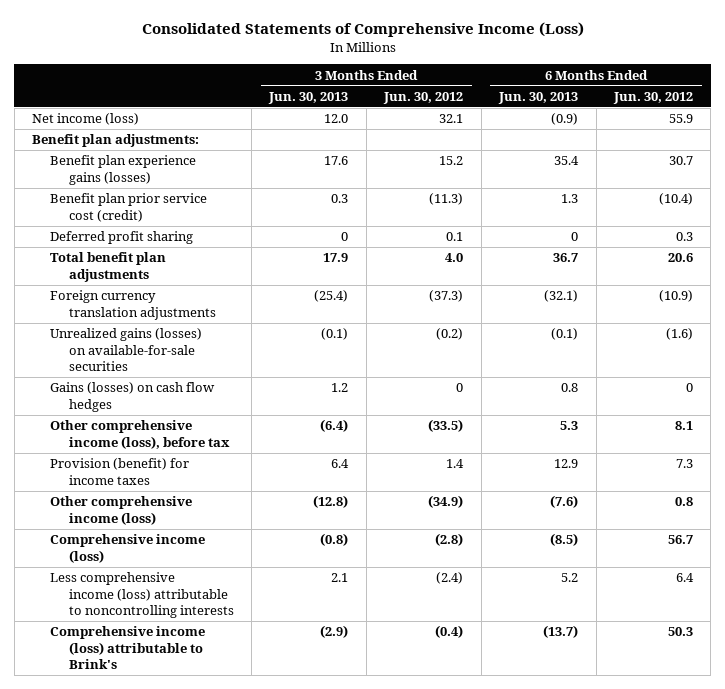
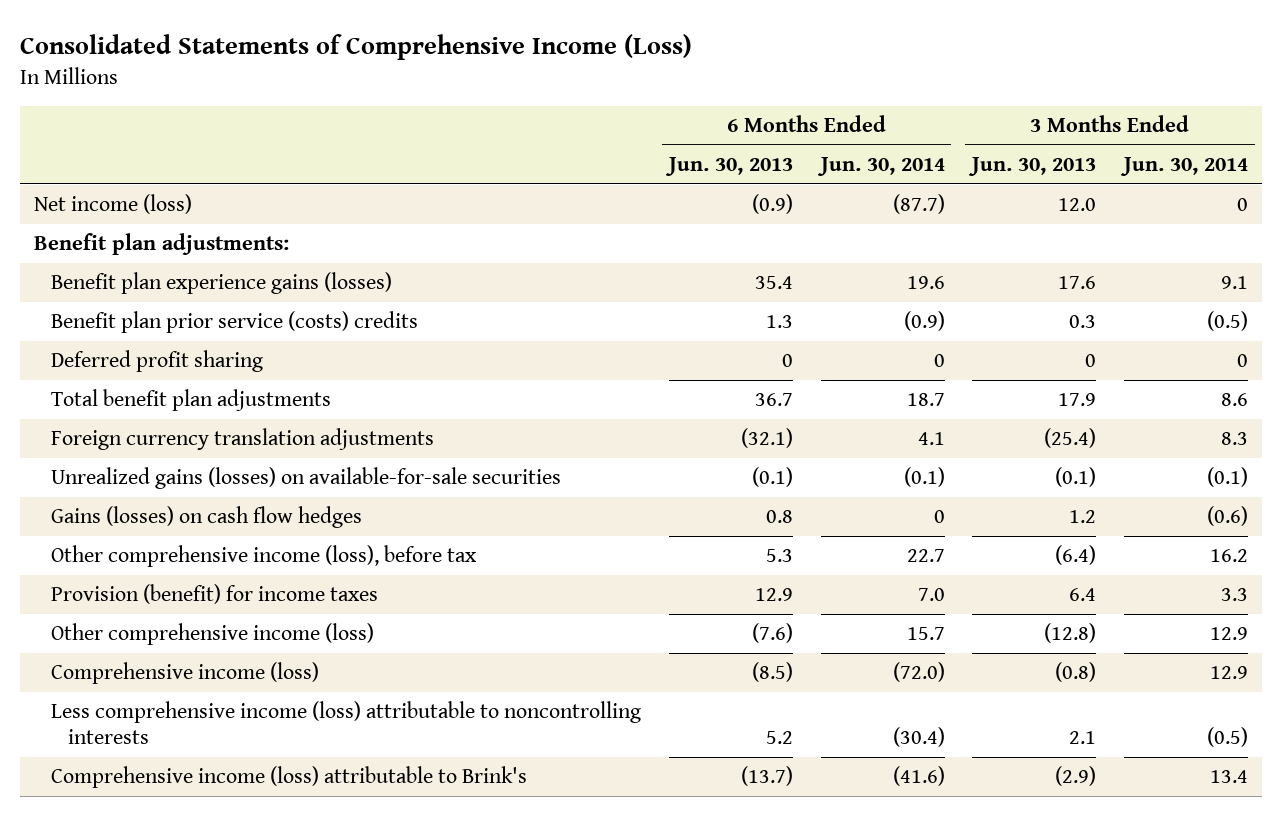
- | 3 Months Ended Jun. 30, 2013 | 3 Months Ended Jun. 30, 2012 | 6 Months Ended Jun. 30, 2013 | 6 Months Ended Jun. 30, 2012
+ | 6 Months Ended Jun. 30, 2013 | 6 Months Ended Jun. 30, 2014 | 3 Months Ended Jun. 30, 2013 | 3 Months Ended Jun. 30, 2014
- Benefit plan prior service cost (credit) | 0.3 | (11.3) | 1.3 | (10.4)
+ Benefit plan prior service (costs) credits | 1.3 | (0.9) | 0.3 | (0.5)

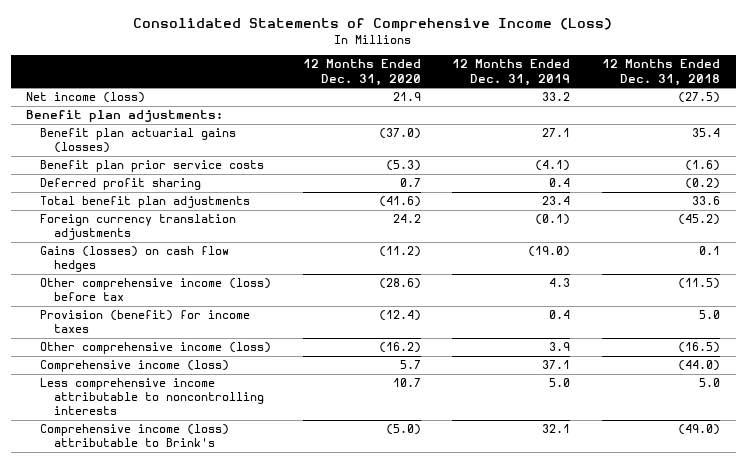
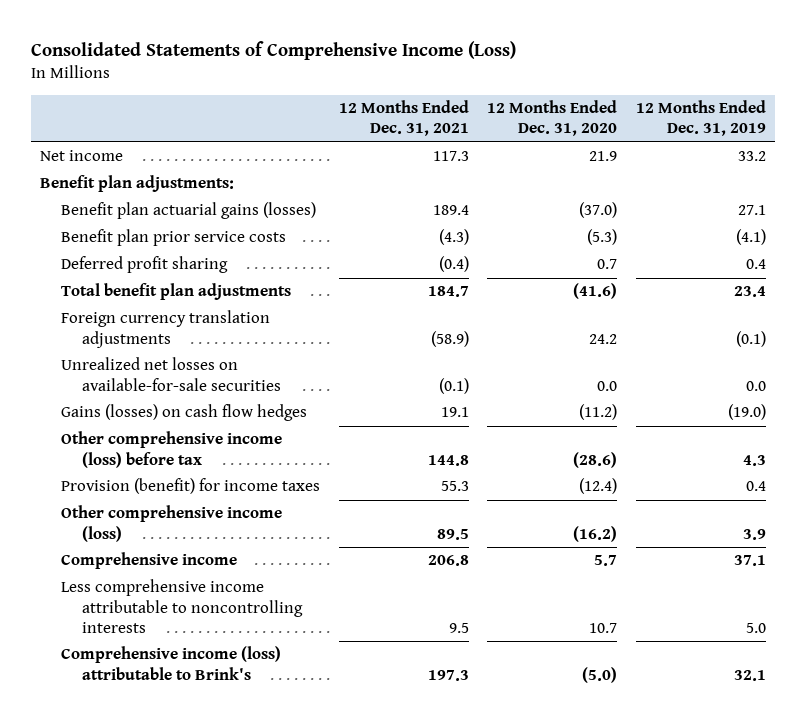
- | 12 Months Ended Dec. 31, 2020 | 12 Months Ended Dec. 31, 2019 | 12 Months Ended Dec. 31, 2018
+ | 12 Months Ended Dec. 31, 2021 | 12 Months Ended Dec. 31, 2020 | 12 Months Ended Dec. 31, 2019
- Net income (loss) | 21.9 | 33.2 | (27.5)
+ Net income | 117.3 | 21.9 | 33.2
+ Unrealized net losses on available-for-sale securities | (0.1) | 0.0 | 0.0
- Comprehensive income (loss) | 5.7 | 37.1 | (44.0)
+ Comprehensive income | 206.8 | 5.7 | 37.1

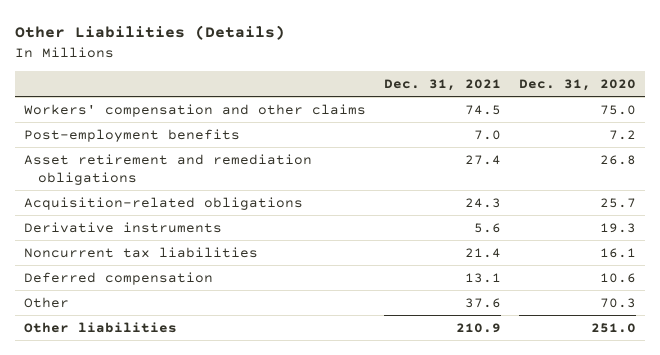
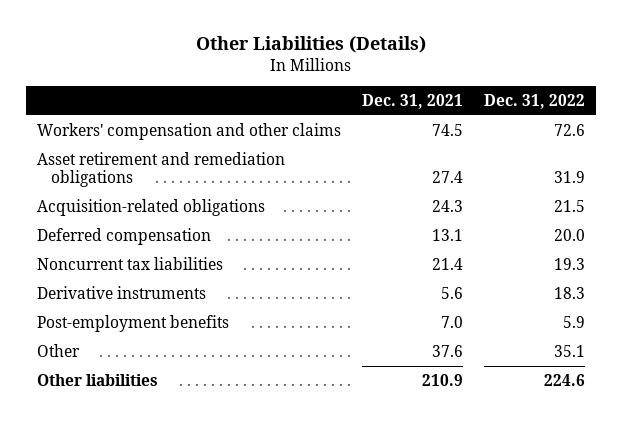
- | Dec. 31, 2021 | Dec. 31, 2020
+ | Dec. 31, 2021 | Dec. 31, 2022
moved down: Noncurrent tax liabilities | 21.4 | 19.3
moved down: Derivative instruments | 5.6 | 18.3
moved down: Post-employment benefits | 7.0 | 5.9

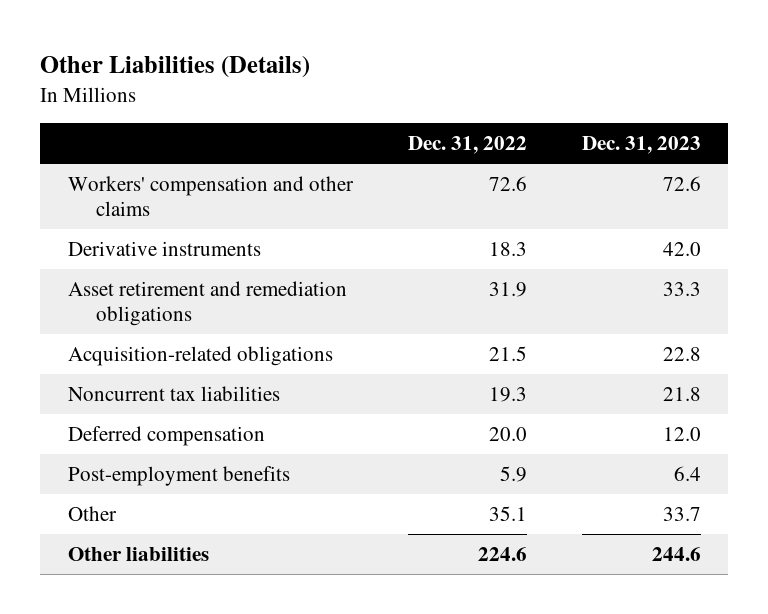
- | Dec. 31, 2021 | Dec. 31, 2022
+ | Dec. 31, 2022 | Dec. 31, 2023
moved up: Derivative instruments | 18.3 | 42.0
moved down: Deferred compensation | 20.0 | 12.0

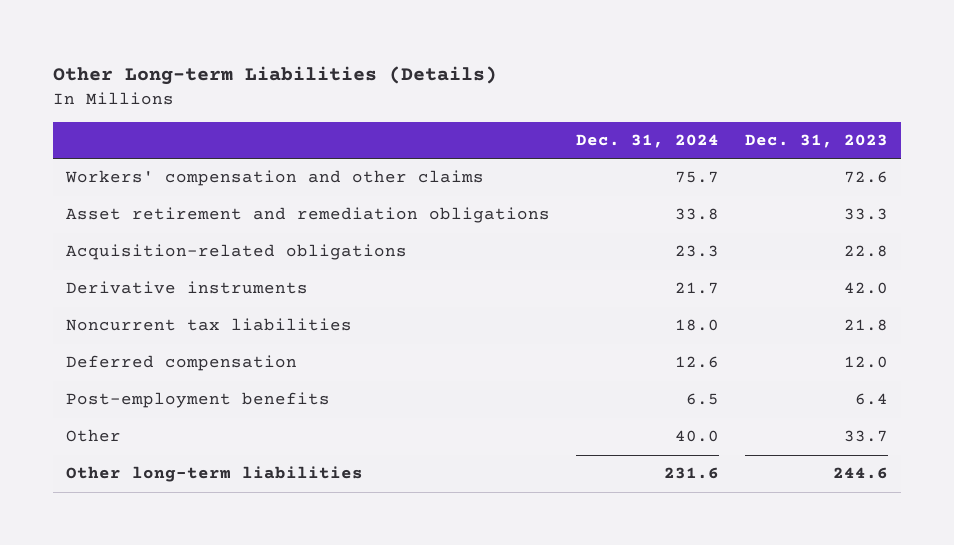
- Other Liabilities (Details)
+ Other Long-term Liabilities (Details)
- | Dec. 31, 2022 | Dec. 31, 2023
+ | Dec. 31, 2024 | Dec. 31, 2023
moved down: Derivative instruments | 21.7 | 42.0
- Other liabilities | 224.6 | 244.6
+ Other long-term liabilities | 231.6 | 244.6

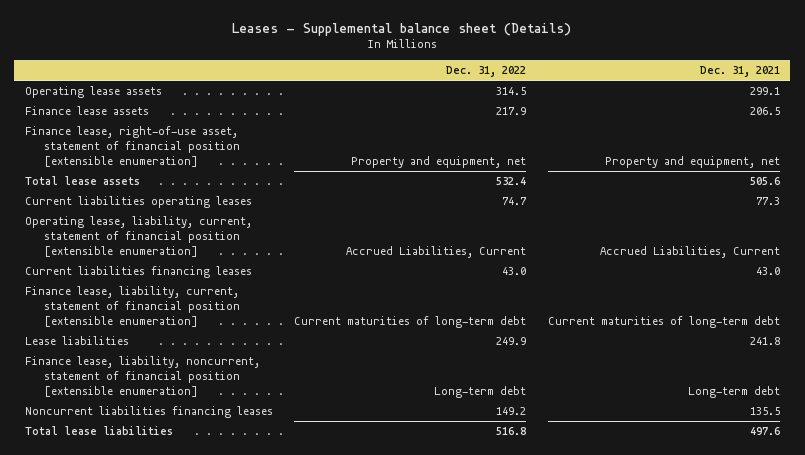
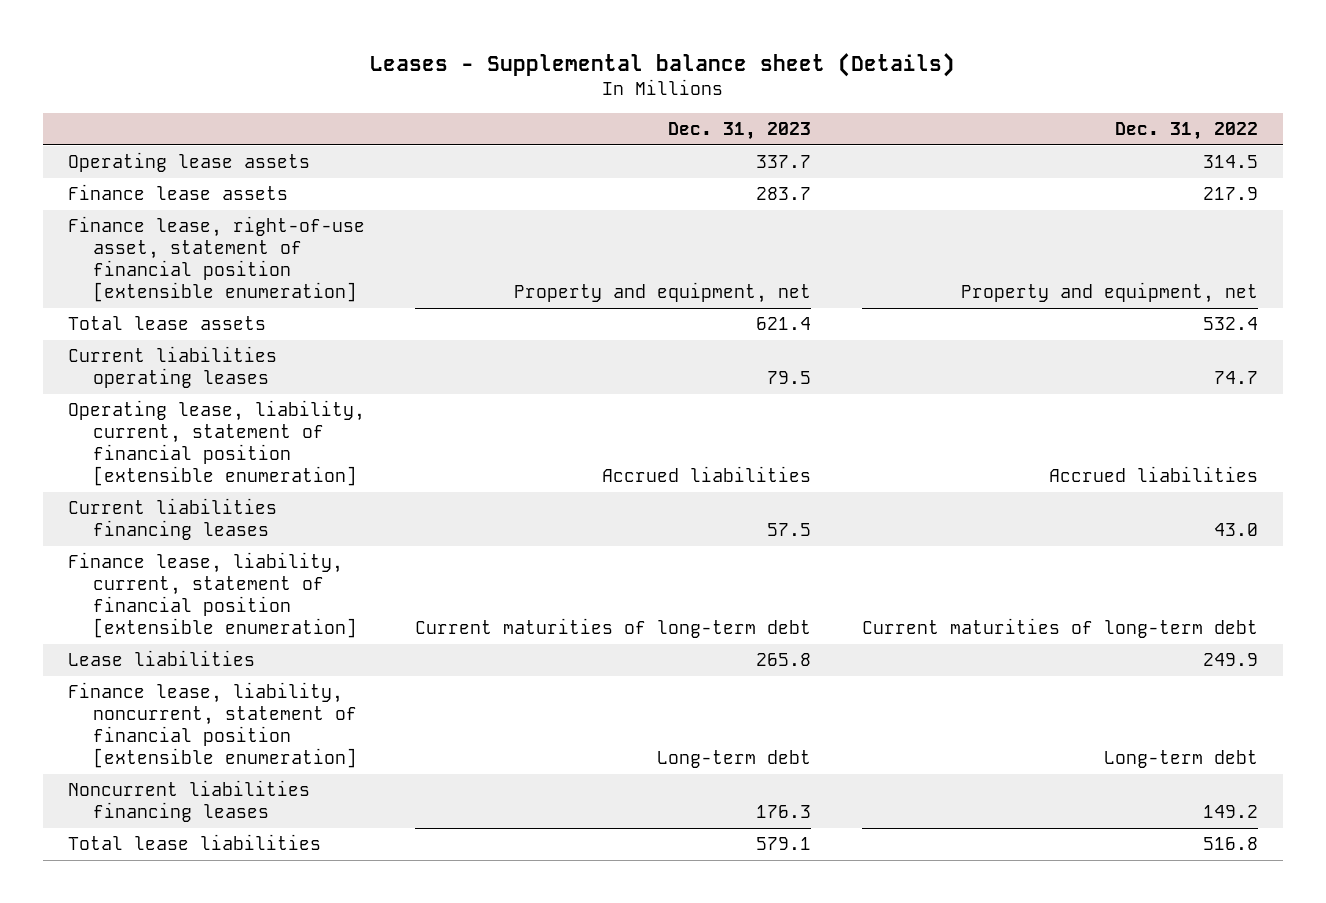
- | Dec. 31, 2022 | Dec. 31, 2021
+ | Dec. 31, 2023 | Dec. 31, 2022
- Operating lease, liability, current, statement of financial position [extensible enumeration] | Accrued Liabilities, Current | Accrued Liabilities, Current
+ Operating lease, liability, current, statement of financial position [extensible enumeration] | Accrued liabilities | Accrued liabilities

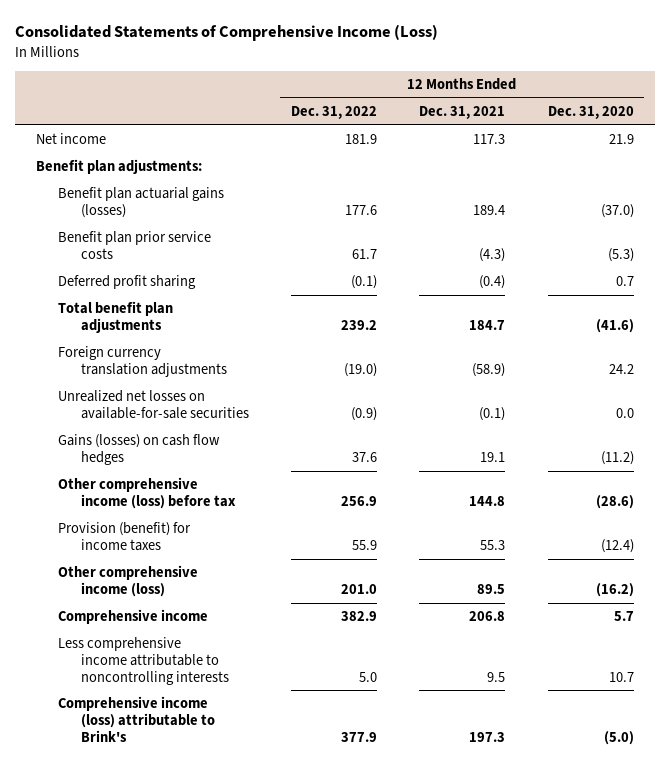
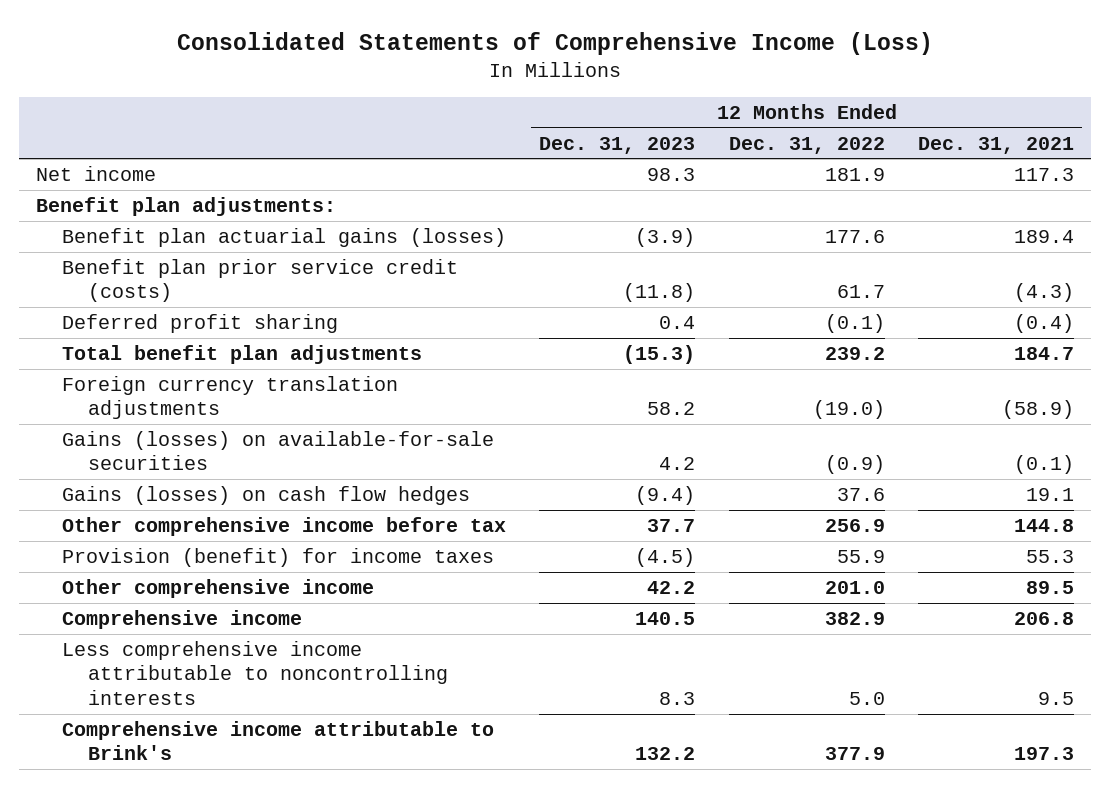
- | 12 Months Ended Dec. 31, 2022 | 12 Months Ended Dec. 31, 2021 | 12 Months Ended Dec. 31, 2020
+ | 12 Months Ended Dec. 31, 2023 | 12 Months Ended Dec. 31, 2022 | 12 Months Ended Dec. 31, 2021
- Benefit plan prior service costs | 61.7 | (4.3) | (5.3)
+ Benefit plan prior service credit (costs) | (11.8) | 61.7 | (4.3)
- Unrealized net losses on available-for-sale securities | (0.9) | (0.1) | 0.0
+ Gains (losses) on available-for-sale securities | 4.2 | (0.9) | (0.1)
- Other comprehensive income (loss) before tax | 256.9 | 144.8 | (28.6)
+ Other comprehensive income before tax | 37.7 | 256.9 | 144.8
- Other comprehensive income (loss) | 201.0 | 89.5 | (16.2)
+ Other comprehensive income | 42.2 | 201.0 | 89.5
- Comprehensive income (loss) attributable to Brink's | 377.9 | 197.3 | (5.0)
+ Comprehensive income attributable to Brink's | 132.2 | 377.9 | 197.3

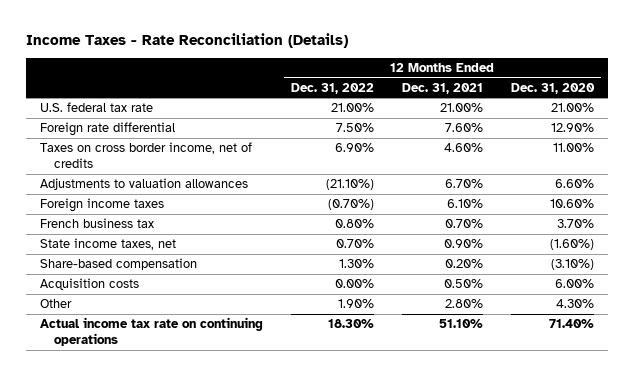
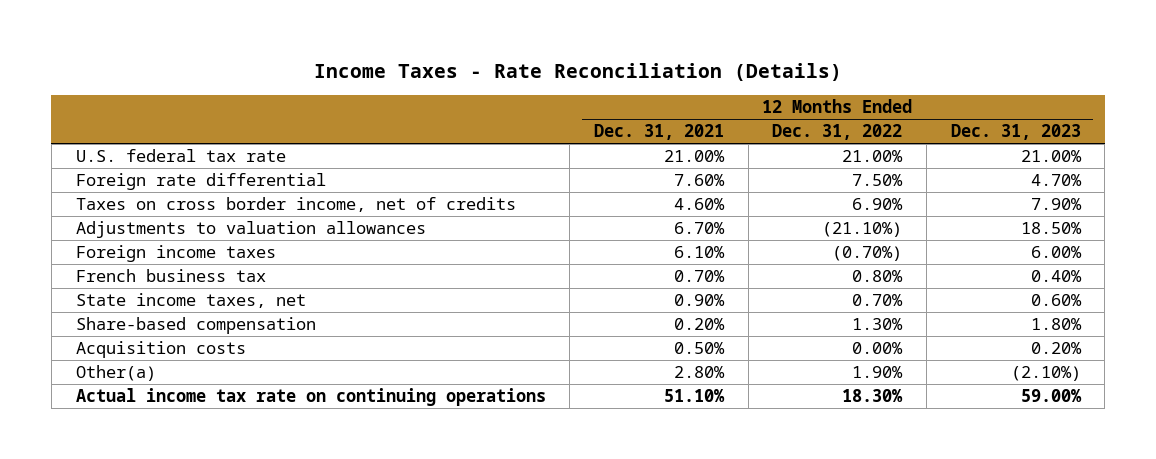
- | 12 Months Ended Dec. 31, 2022 | 12 Months Ended Dec. 31, 2021 | 12 Months Ended Dec. 31, 2020
+ | 12 Months Ended Dec. 31, 2021 | 12 Months Ended Dec. 31, 2022 | 12 Months Ended Dec. 31, 2023
- Other | 1.90% | 2.80% | 4.30%
+ Other(a) | 2.80% | 1.90% | (2.10%)

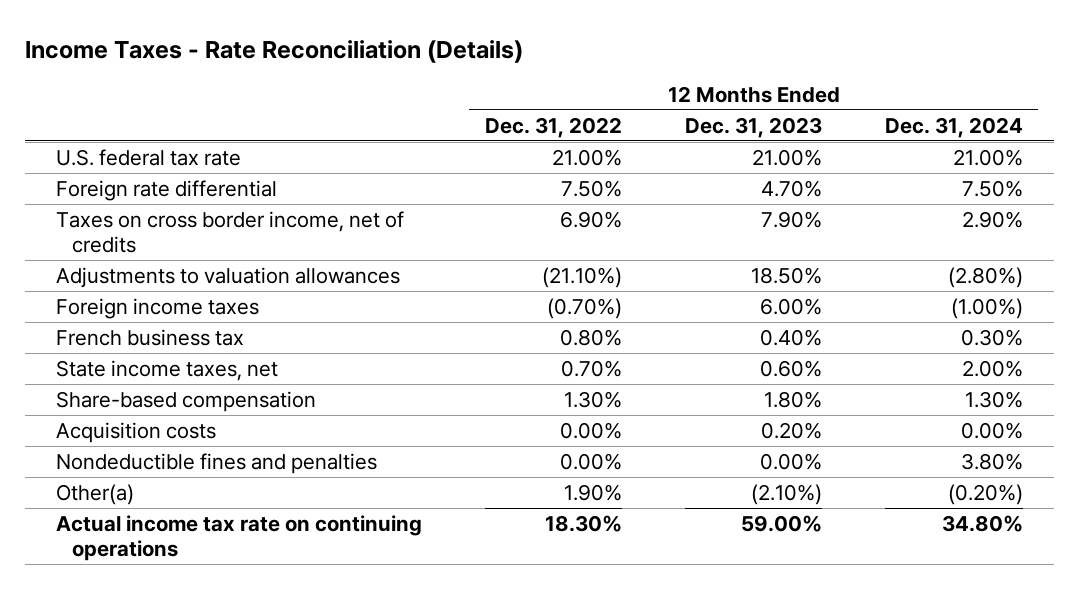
- | 12 Months Ended Dec. 31, 2021 | 12 Months Ended Dec. 31, 2022 | 12 Months Ended Dec. 31, 2023
+ | 12 Months Ended Dec. 31, 2022 | 12 Months Ended Dec. 31, 2023 | 12 Months Ended Dec. 31, 2024
+ Nondeductible fines and penalties | 0.00% | 0.00% | 3.80%

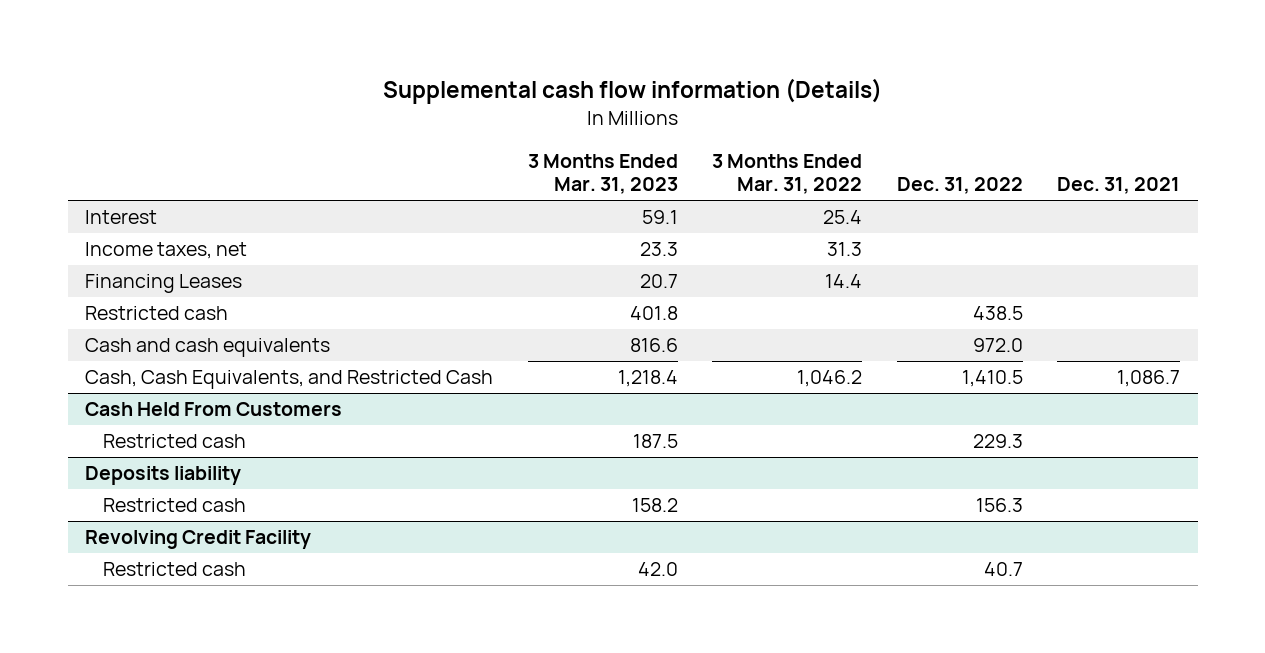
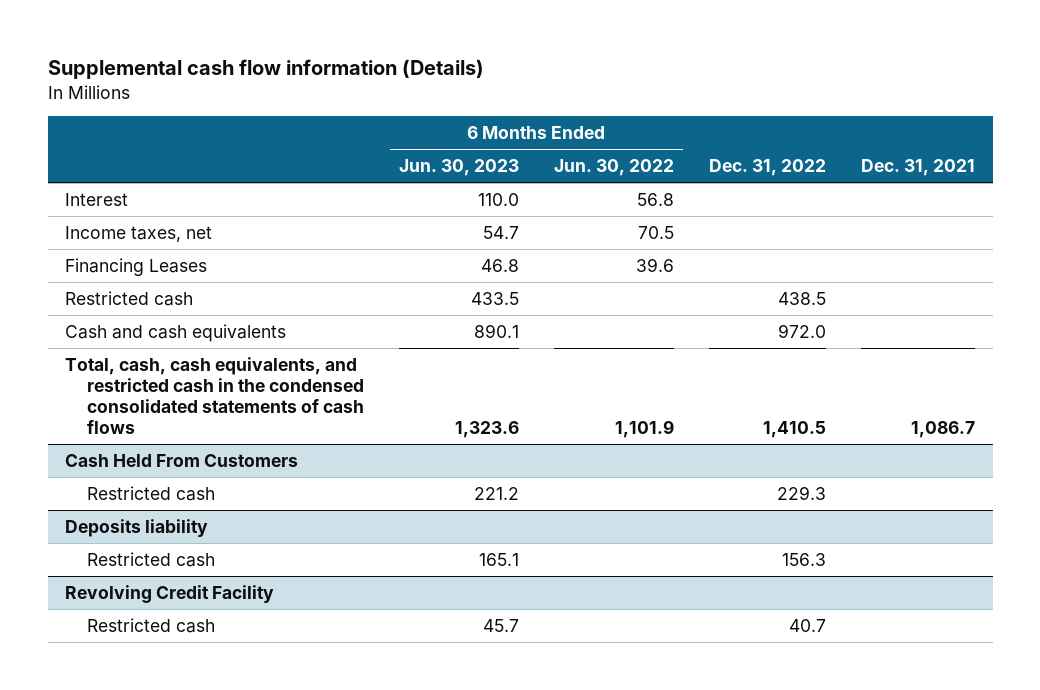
- | 3 Months Ended Mar. 31, 2023 | 3 Months Ended Mar. 31, 2022 | Dec. 31, 2022 | Dec. 31, 2021
+ | 6 Months Ended Jun. 30, 2023 | 6 Months Ended Jun. 30, 2022 | Dec. 31, 2022 | Dec. 31, 2021
- Cash, Cash Equivalents, and Restricted Cash | 1,218.4 | 1,046.2 | 1,410.5 | 1,086.7
+ Total, cash, cash equivalents, and restricted cash in the condensed consolidated statements of cash flows | 1,323.6 | 1,101.9 | 1,410.5 | 1,086.7

